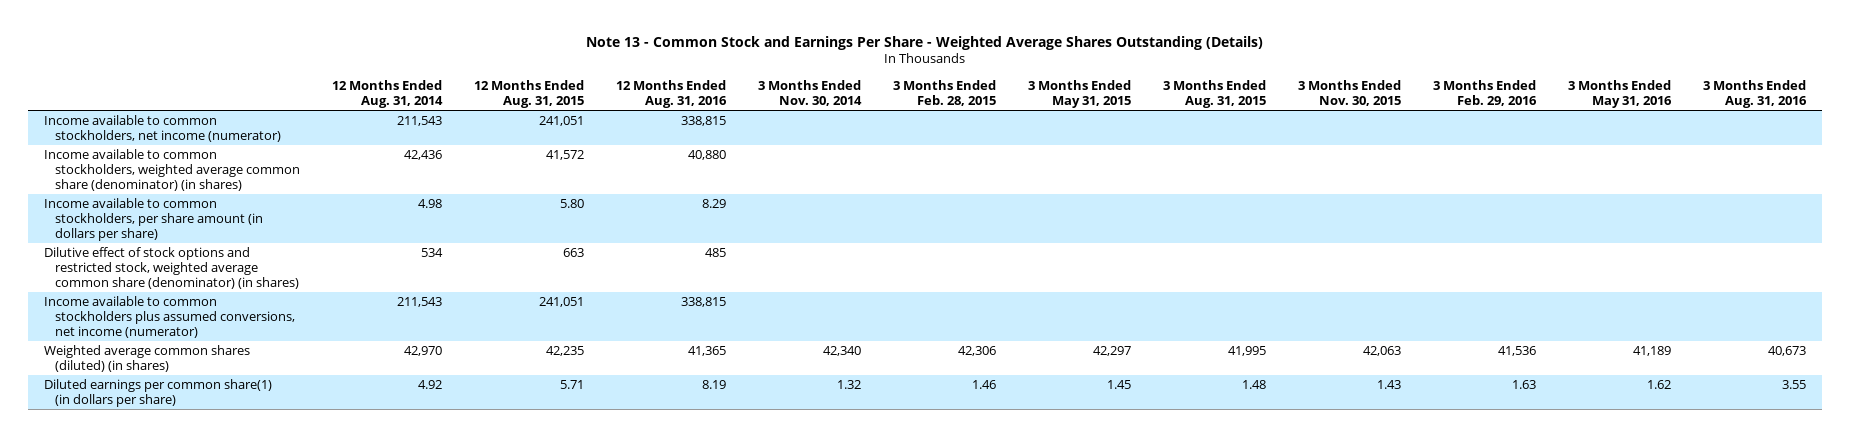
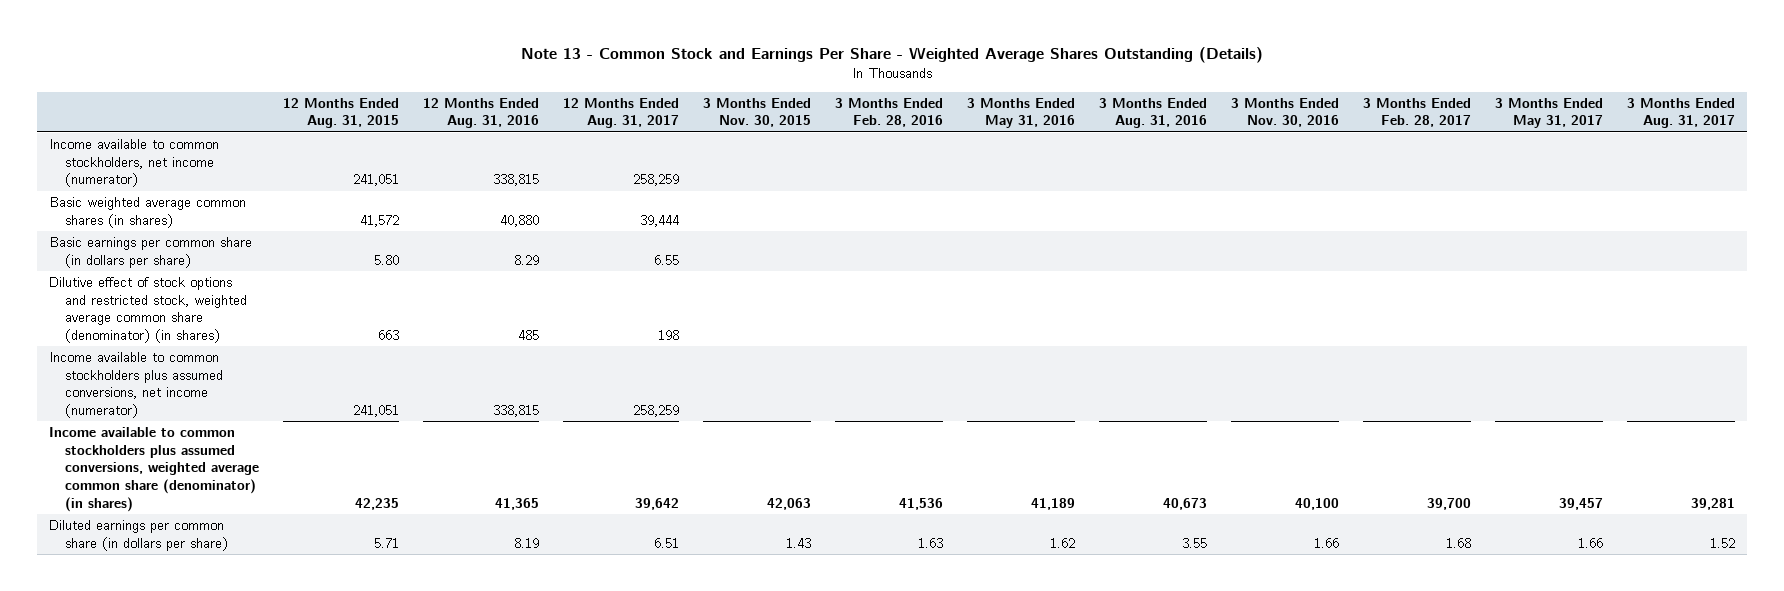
- | 12 Months Ended Aug. 31, 2014 | 12 Months Ended Aug. 31, 2015 | 12 Months Ended Aug. 31, 2016 | 3 Months Ended Nov. 30, 2014 | 3 Months Ended Feb. 28, 2015 | 3 Months Ended May 31, 2015 | 3 Months Ended Aug. 31, 2015 | 3 Months Ended Nov. 30, 2015 | 3 Months Ended Feb. 29, 2016 | 3 Months Ended May 31, 2016 | 3 Months Ended Aug. 31, 2016
+ | 12 Months Ended Aug. 31, 2015 | 12 Months Ended Aug. 31, 2016 | 12 Months Ended Aug. 31, 2017 | 3 Months Ended Nov. 30, 2015 | 3 Months Ended Feb. 28, 2016 | 3 Months Ended May 31, 2016 | 3 Months Ended Aug. 31, 2016 | 3 Months Ended Nov. 30, 2016 | 3 Months Ended Feb. 28, 2017 | 3 Months Ended May 31, 2017 | 3 Months Ended Aug. 31, 2017
- Income available to common stockholders, weighted average common share (denominator) (in shares) | 42,436 | 41,572 | 40,880 | | | | | | | |
- Income available to common stockholders, per share amount (in dollars per share) | 4.98 | 5.80 | 8.29 | | | | | | | |
+ Basic weighted average common shares (in shares) | 41,572 | 40,880 | 39,444 | | | | | | | |
+ Basic earnings per common share (in dollars per share) | 5.80 | 8.29 | 6.55 | | | | | | | |
- Weighted average common shares (diluted) (in shares) | 42,970 | 42,235 | 41,365 | 42,340 | 42,306 | 42,297 | 41,995 | 42,063 | 41,536 | 41,189 | 40,673
- Diluted earnings per common share(1) (in dollars per share) | 4.92 | 5.71 | 8.19 | 1.32 | 1.46 | 1.45 | 1.48 | 1.43 | 1.63 | 1.62 | 3.55
+ Income available to common stockholders plus assumed conversions, weighted average common share (denominator) (in shares) | 42,235 | 41,365 | 39,642 | 42,063 | 41,536 | 41,189 | 40,673 | 40,100 | 39,700 | 39,457 | 39,281
+ Diluted earnings per common share (in dollars per share) | 5.71 | 8.19 | 6.51 | 1.43 | 1.63 | 1.62 | 3.55 | 1.66 | 1.68 | 1.66 | 1.52

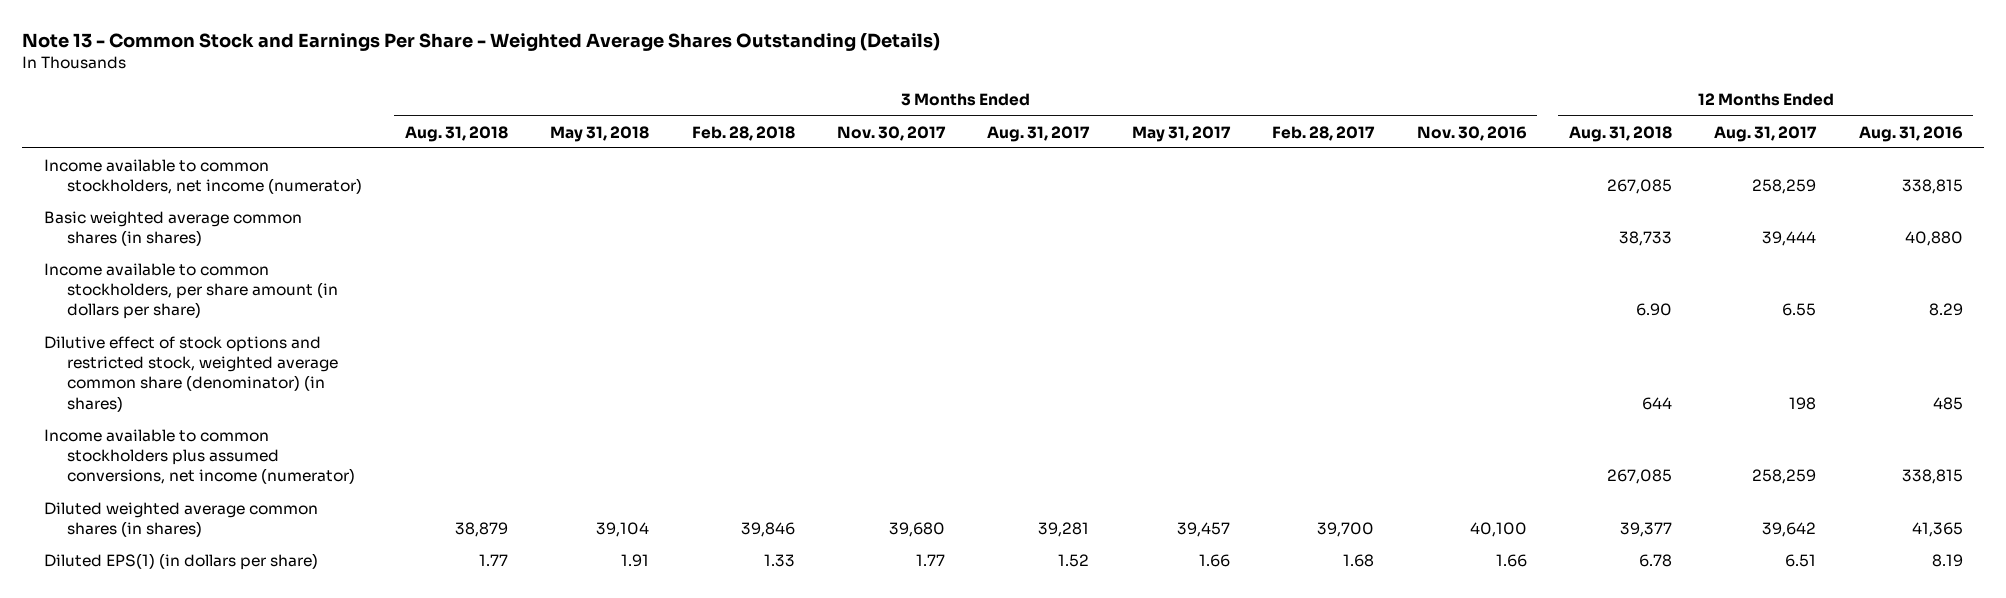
- | 12 Months Ended Aug. 31, 2015 | 12 Months Ended Aug. 31, 2016 | 12 Months Ended Aug. 31, 2017 | 3 Months Ended Nov. 30, 2015 | 3 Months Ended Feb. 28, 2016 | 3 Months Ended May 31, 2016 | 3 Months Ended Aug. 31, 2016 | 3 Months Ended Nov. 30, 2016 | 3 Months Ended Feb. 28, 2017 | 3 Months Ended May 31, 2017 | 3 Months Ended Aug. 31, 2017
+ | 3 Months Ended Aug. 31, 2018 | 3 Months Ended May 31, 2018 | 3 Months Ended Feb. 28, 2018 | 3 Months Ended Nov. 30, 2017 | 3 Months Ended Aug. 31, 2017 | 3 Months Ended May 31, 2017 | 3 Months Ended Feb. 28, 2017 | 3 Months Ended Nov. 30, 2016 | 12 Months Ended Aug. 31, 2018 | 12 Months Ended Aug. 31, 2017 | 12 Months Ended Aug. 31, 2016
- Basic earnings per common share (in dollars per share) | 5.80 | 8.29 | 6.55 | | | | | | | |
+ Income available to common stockholders, per share amount (in dollars per share) | | | | | | | | | 6.90 | 6.55 | 8.29
- Income available to common stockholders plus assumed conversions, weighted average common share (denominator) (in shares) | 42,235 | 41,365 | 39,642 | 42,063 | 41,536 | 41,189 | 40,673 | 40,100 | 39,700 | 39,457 | 39,281
- Diluted earnings per common share (in dollars per share) | 5.71 | 8.19 | 6.51 | 1.43 | 1.63 | 1.62 | 3.55 | 1.66 | 1.68 | 1.66 | 1.52
+ Diluted weighted average common shares (in shares) | 38,879 | 39,104 | 39,846 | 39,680 | 39,281 | 39,457 | 39,700 | 40,100 | 39,377 | 39,642 | 41,365
+ Diluted EPS(1) (in dollars per share) | 1.77 | 1.91 | 1.33 | 1.77 | 1.52 | 1.66 | 1.68 | 1.66 | 6.78 | 6.51 | 8.19

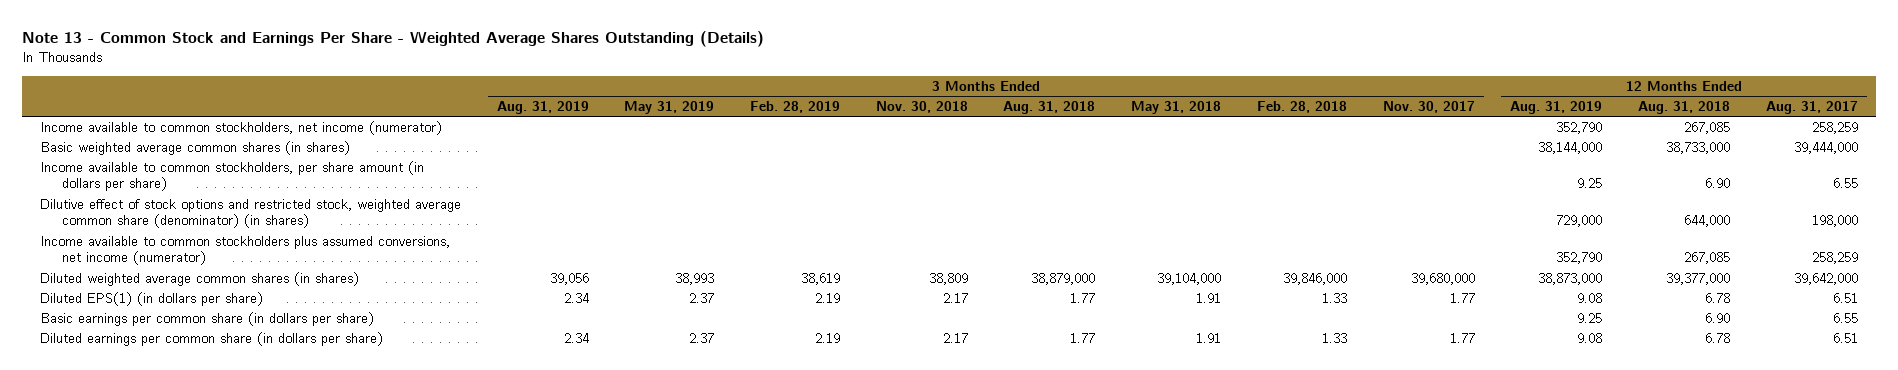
- | 3 Months Ended Aug. 31, 2018 | 3 Months Ended May 31, 2018 | 3 Months Ended Feb. 28, 2018 | 3 Months Ended Nov. 30, 2017 | 3 Months Ended Aug. 31, 2017 | 3 Months Ended May 31, 2017 | 3 Months Ended Feb. 28, 2017 | 3 Months Ended Nov. 30, 2016 | 12 Months Ended Aug. 31, 2018 | 12 Months Ended Aug. 31, 2017 | 12 Months Ended Aug. 31, 2016
+ | 3 Months Ended Aug. 31, 2019 | 3 Months Ended May 31, 2019 | 3 Months Ended Feb. 28, 2019 | 3 Months Ended Nov. 30, 2018 | 3 Months Ended Aug. 31, 2018 | 3 Months Ended May 31, 2018 | 3 Months Ended Feb. 28, 2018 | 3 Months Ended Nov. 30, 2017 | 12 Months Ended Aug. 31, 2019 | 12 Months Ended Aug. 31, 2018 | 12 Months Ended Aug. 31, 2017
- Basic weighted average common shares (in shares) | | | | | | | | | 38,733 | 39,444 | 40,880
+ Basic weighted average common shares (in shares) | | | | | | | | | 38,144,000 | 38,733,000 | 39,444,000
- Dilutive effect of stock options and restricted stock, weighted average common share (denominator) (in shares) | | | | | | | | | 644 | 198 | 485
+ Dilutive effect of stock options and restricted stock, weighted average common share (denominator) (in shares) | | | | | | | | | 729,000 | 644,000 | 198,000
- Diluted weighted average common shares (in shares) | 38,879 | 39,104 | 39,846 | 39,680 | 39,281 | 39,457 | 39,700 | 40,100 | 39,377 | 39,642 | 41,365
+ Diluted weighted average common shares (in shares) | 39,056 | 38,993 | 38,619 | 38,809 | 38,879,000 | 39,104,000 | 39,846,000 | 39,680,000 | 38,873,000 | 39,377,000 | 39,642,000
+ Basic earnings per common share (in dollars per share) | | | | | | | | | 9.25 | 6.90 | 6.55
+ Diluted earnings per common share (in dollars per share) | 2.34 | 2.37 | 2.19 | 2.17 | 1.77 | 1.91 | 1.33 | 1.77 | 9.08 | 6.78 | 6.51

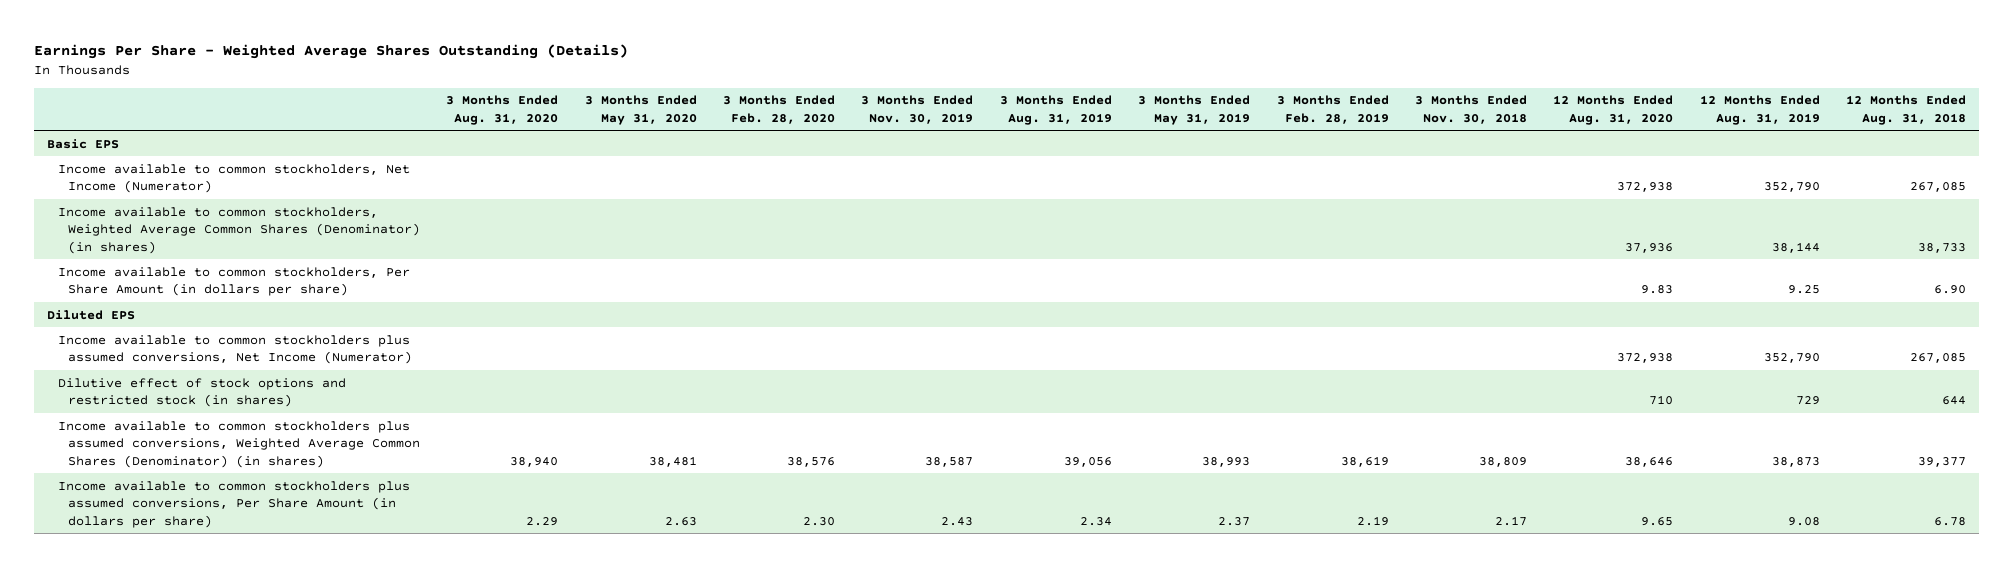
- Note 13 - Common Stock and Earnings Per Share - Weighted Average Shares Outstanding (Details)
+ Earnings Per Share - Weighted Average Shares Outstanding (Details)
- | 3 Months Ended Aug. 31, 2019 | 3 Months Ended May 31, 2019 | 3 Months Ended Feb. 28, 2019 | 3 Months Ended Nov. 30, 2018 | 3 Months Ended Aug. 31, 2018 | 3 Months Ended May 31, 2018 | 3 Months Ended Feb. 28, 2018 | 3 Months Ended Nov. 30, 2017 | 12 Months Ended Aug. 31, 2019 | 12 Months Ended Aug. 31, 2018 | 12 Months Ended Aug. 31, 2017
+ | 3 Months Ended Aug. 31, 2020 | 3 Months Ended May 31, 2020 | 3 Months Ended Feb. 28, 2020 | 3 Months Ended Nov. 30, 2019 | 3 Months Ended Aug. 31, 2019 | 3 Months Ended May 31, 2019 | 3 Months Ended Feb. 28, 2019 | 3 Months Ended Nov. 30, 2018 | 12 Months Ended Aug. 31, 2020 | 12 Months Ended Aug. 31, 2019 | 12 Months Ended Aug. 31, 2018
- Income available to common stockholders, net income (numerator) | | | | | | | | | 352,790 | 267,085 | 258,259
- Basic weighted average common shares (in shares) | | | | | | | | | 38,144,000 | 38,733,000 | 39,444,000
- Income available to common stockholders, per share amount (in dollars per share) | | | | | | | | | 9.25 | 6.90 | 6.55
- Dilutive effect of stock options and restricted stock, weighted average common share (denominator) (in shares) | | | | | | | | | 729,000 | 644,000 | 198,000
- Income available to common stockholders plus assumed conversions, net income (numerator) | | | | | | | | | 352,790 | 267,085 | 258,259
- Diluted weighted average common shares (in shares) | 39,056 | 38,993 | 38,619 | 38,809 | 38,879,000 | 39,104,000 | 39,846,000 | 39,680,000 | 38,873,000 | 39,377,000 | 39,642,000
- Diluted EPS(1) (in dollars per share) | 2.34 | 2.37 | 2.19 | 2.17 | 1.77 | 1.91 | 1.33 | 1.77 | 9.08 | 6.78 | 6.51
- Basic earnings per common share (in dollars per share) | | | | | | | | | 9.25 | 6.90 | 6.55
- Diluted earnings per common share (in dollars per share) | 2.34 | 2.37 | 2.19 | 2.17 | 1.77 | 1.91 | 1.33 | 1.77 | 9.08 | 6.78 | 6.51
+ Basic EPS
+ Income available to common stockholders, Net Income (Numerator) | | | | | | | | | 372,938 | 352,790 | 267,085
+ Income available to common stockholders, Weighted Average Common Shares (Denominator) (in shares) | | | | | | | | | 37,936 | 38,144 | 38,733
+ Income available to common stockholders, Per Share Amount (in dollars per share) | | | | | | | | | 9.83 | 9.25 | 6.90
+ Diluted EPS
+ Income available to common stockholders plus assumed conversions, Net Income (Numerator) | | | | | | | | | 372,938 | 352,790 | 267,085
+ Dilutive effect of stock options and restricted stock (in shares) | | | | | | | | | 710 | 729 | 644
+ Income available to common stockholders plus assumed conversions, Weighted Average Common Shares (Denominator) (in shares) | 38,940 | 38,481 | 38,576 | 38,587 | 39,056 | 38,993 | 38,619 | 38,809 | 38,646 | 38,873 | 39,377
+ Income available to common stockholders plus assumed conversions, Per Share Amount (in dollars per share) | 2.29 | 2.63 | 2.30 | 2.43 | 2.34 | 2.37 | 2.19 | 2.17 | 9.65 | 9.08 | 6.78

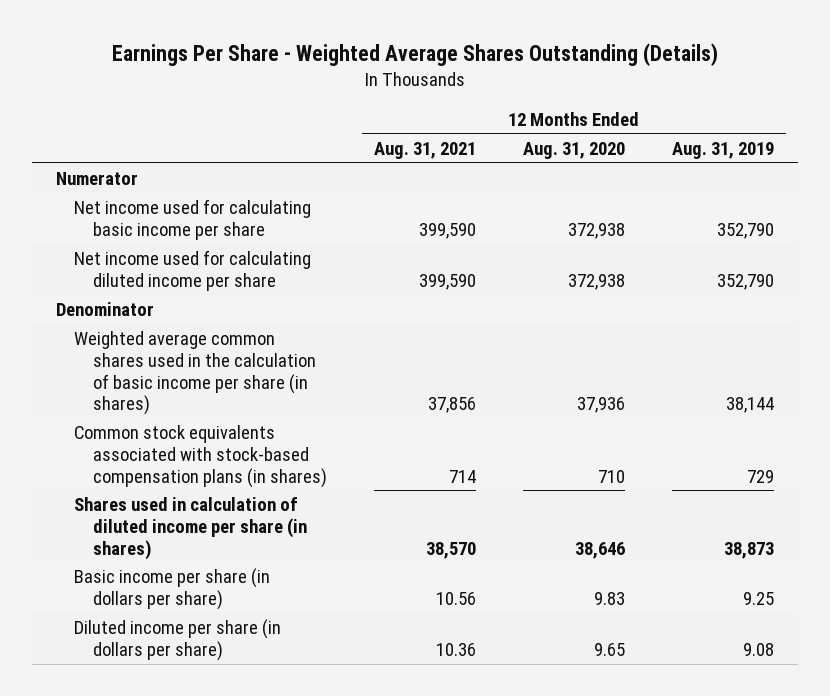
- | 3 Months Ended Aug. 31, 2020 | 3 Months Ended May 31, 2020 | 3 Months Ended Feb. 28, 2020 | 3 Months Ended Nov. 30, 2019 | 3 Months Ended Aug. 31, 2019 | 3 Months Ended May 31, 2019 | 3 Months Ended Feb. 28, 2019 | 3 Months Ended Nov. 30, 2018 | 12 Months Ended Aug. 31, 2020 | 12 Months Ended Aug. 31, 2019 | 12 Months Ended Aug. 31, 2018
+ | 12 Months Ended Aug. 31, 2021 | 12 Months Ended Aug. 31, 2020 | 12 Months Ended Aug. 31, 2019
- Basic EPS
- Income available to common stockholders, Net Income (Numerator) | | | | | | | | | 372,938 | 352,790 | 267,085
- Income available to common stockholders, Weighted Average Common Shares (Denominator) (in shares) | | | | | | | | | 37,936 | 38,144 | 38,733
- Income available to common stockholders, Per Share Amount (in dollars per share) | | | | | | | | | 9.83 | 9.25 | 6.90
- Diluted EPS
- Income available to common stockholders plus assumed conversions, Net Income (Numerator) | | | | | | | | | 372,938 | 352,790 | 267,085
- Dilutive effect of stock options and restricted stock (in shares) | | | | | | | | | 710 | 729 | 644
- Income available to common stockholders plus assumed conversions, Weighted Average Common Shares (Denominator) (in shares) | 38,940 | 38,481 | 38,576 | 38,587 | 39,056 | 38,993 | 38,619 | 38,809 | 38,646 | 38,873 | 39,377
- Income available to common stockholders plus assumed conversions, Per Share Amount (in dollars per share) | 2.29 | 2.63 | 2.30 | 2.43 | 2.34 | 2.37 | 2.19 | 2.17 | 9.65 | 9.08 | 6.78
+ Numerator
+ Net income used for calculating basic income per share | 399,590 | 372,938 | 352,790
+ Net income used for calculating diluted income per share | 399,590 | 372,938 | 352,790
+ Denominator
+ Weighted average common shares used in the calculation of basic income per share (in shares) | 37,856 | 37,936 | 38,144
+ Common stock equivalents associated with stock-based compensation plans (in shares) | 714 | 710 | 729
+ Shares used in calculation of diluted income per share (in shares) | 38,570 | 38,646 | 38,873
+ Basic income per share (in dollars per share) | 10.56 | 9.83 | 9.25
+ Diluted income per share (in dollars per share) | 10.36 | 9.65 | 9.08

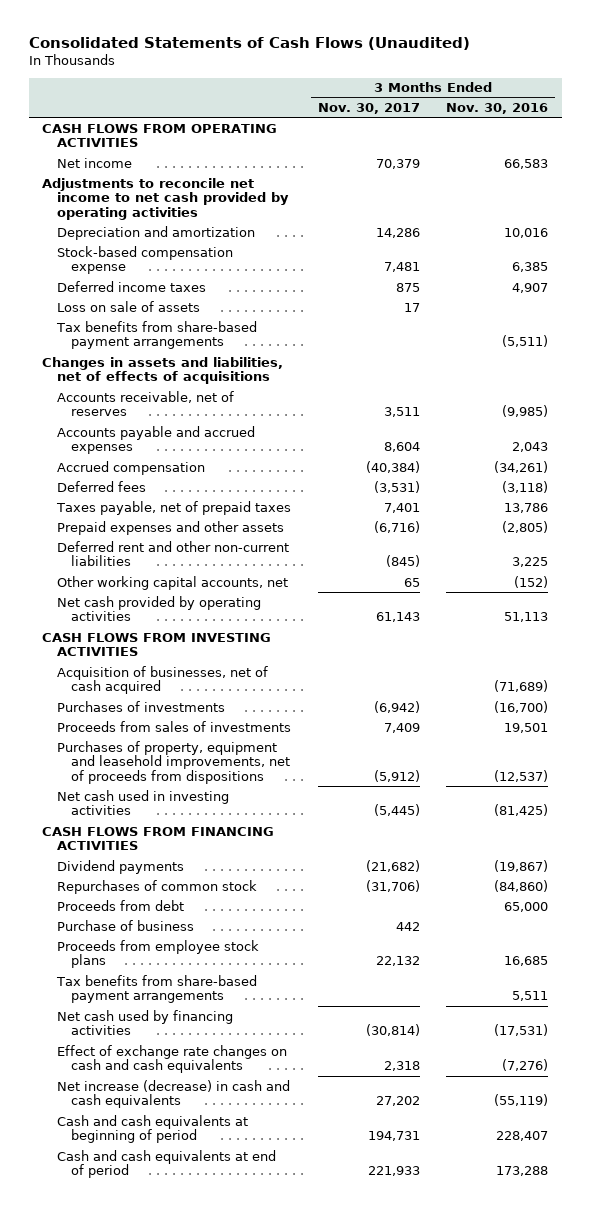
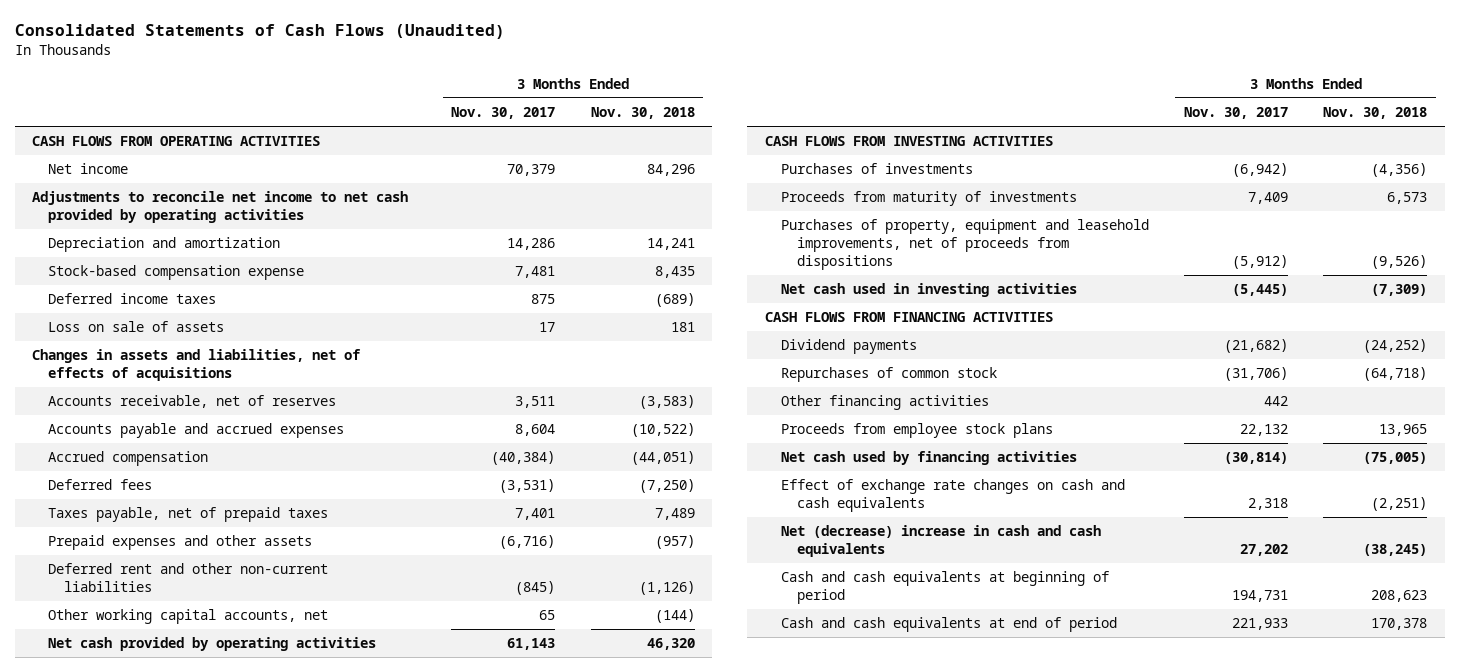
- | 3 Months Ended Nov. 30, 2017 | 3 Months Ended Nov. 30, 2016
+ | 3 Months Ended Nov. 30, 2017 | 3 Months Ended Nov. 30, 2018
- Tax benefits from share-based payment arrangements | | (5,511)
- Acquisition of businesses, net of cash acquired | | (71,689)
- Proceeds from sales of investments | 7,409 | 19,501
+ Proceeds from maturity of investments | 7,409 | 6,573
- Proceeds from debt | | 65,000
- Purchase of business | 442 |
+ Other financing activities | 442 |
- Tax benefits from share-based payment arrangements | | 5,511
- Net increase (decrease) in cash and cash equivalents | 27,202 | (55,119)
+ Net (decrease) increase in cash and cash equivalents | 27,202 | (38,245)

